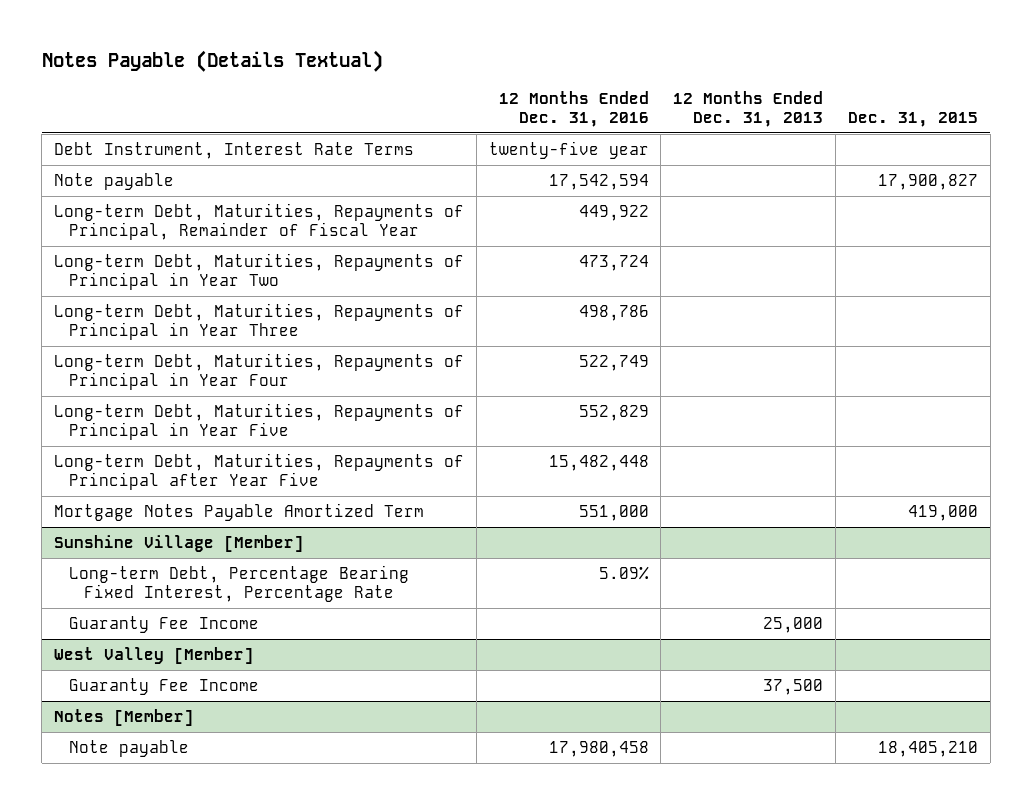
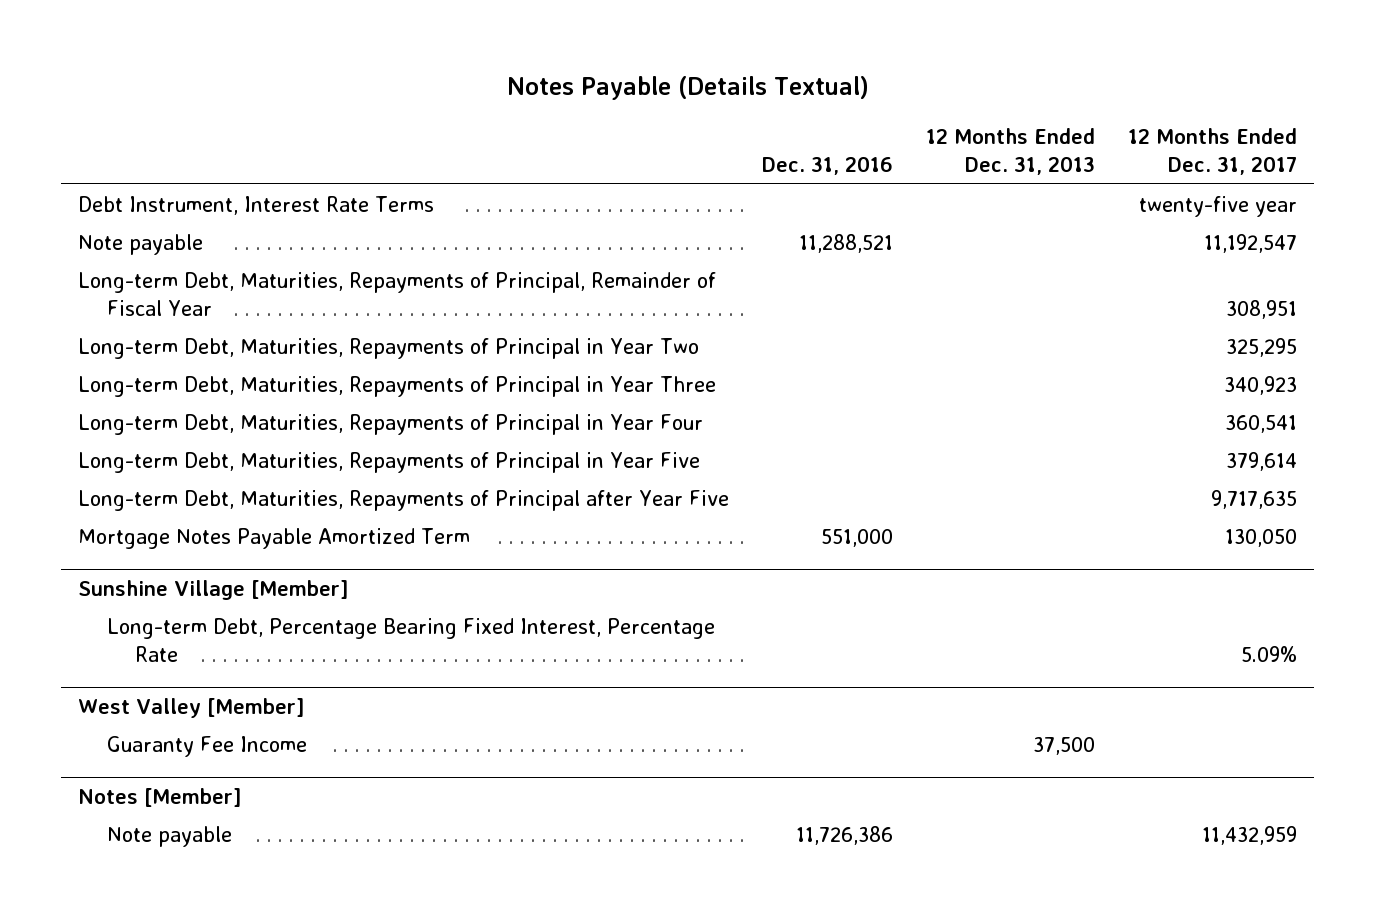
- | 12 Months Ended Dec. 31, 2016 | 12 Months Ended Dec. 31, 2013 | Dec. 31, 2015
+ | Dec. 31, 2016 | 12 Months Ended Dec. 31, 2013 | 12 Months Ended Dec. 31, 2017
@ Sunshine Village [Member]
- Guaranty Fee Income | | 25,000 |

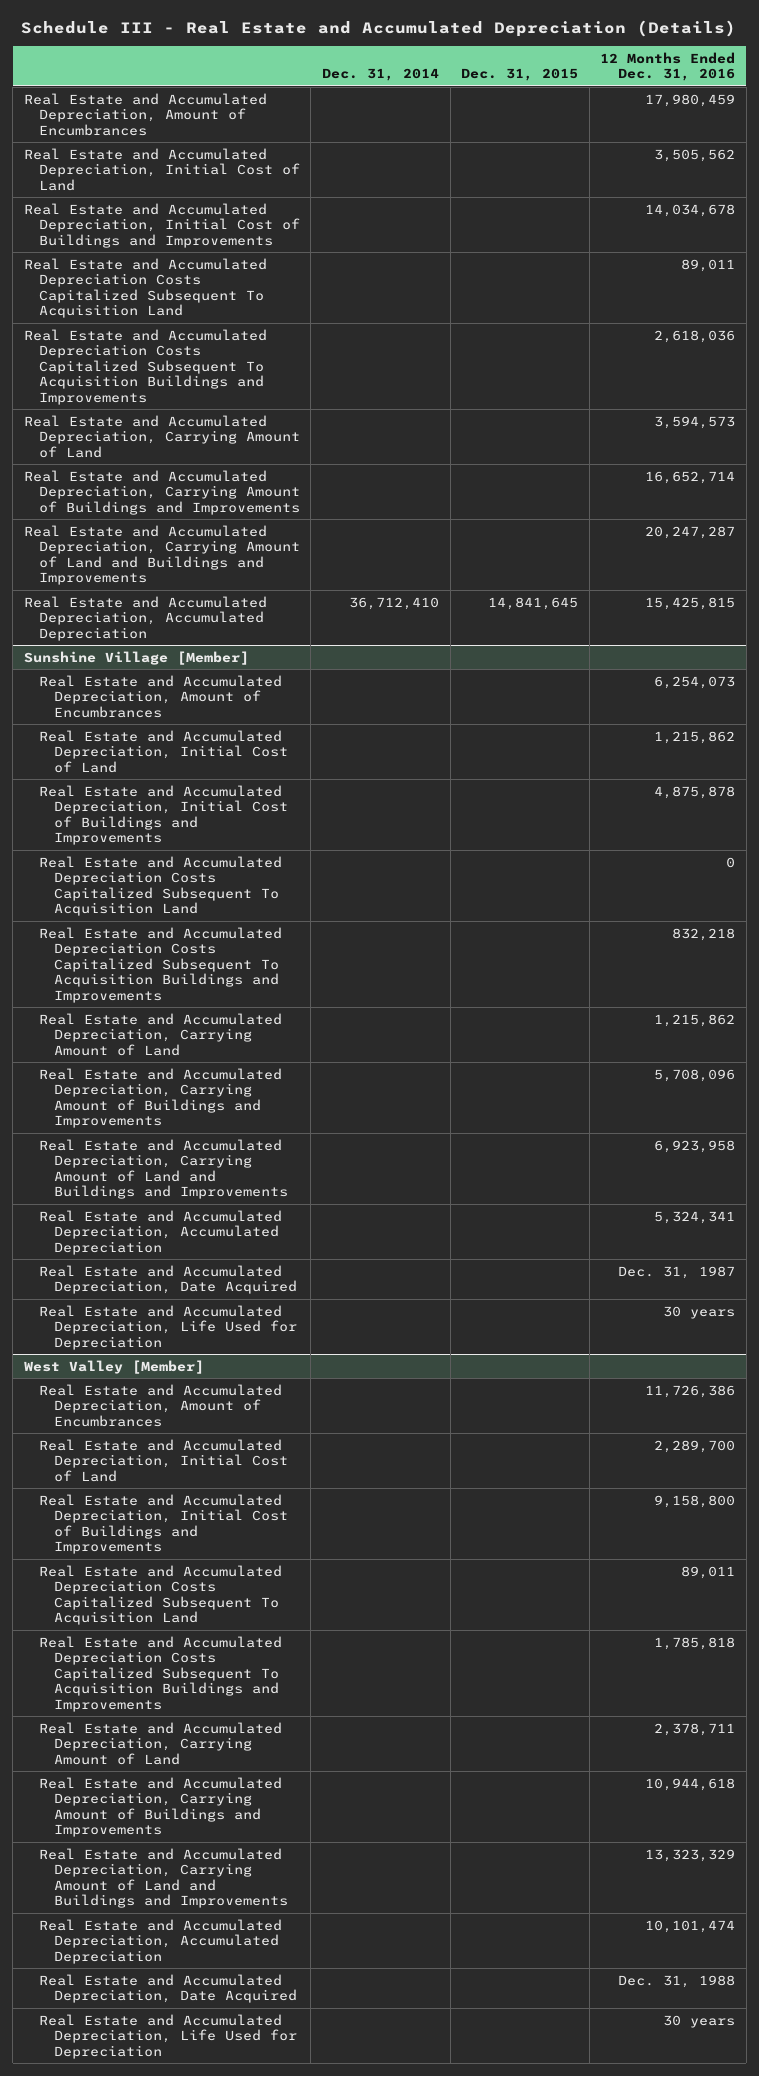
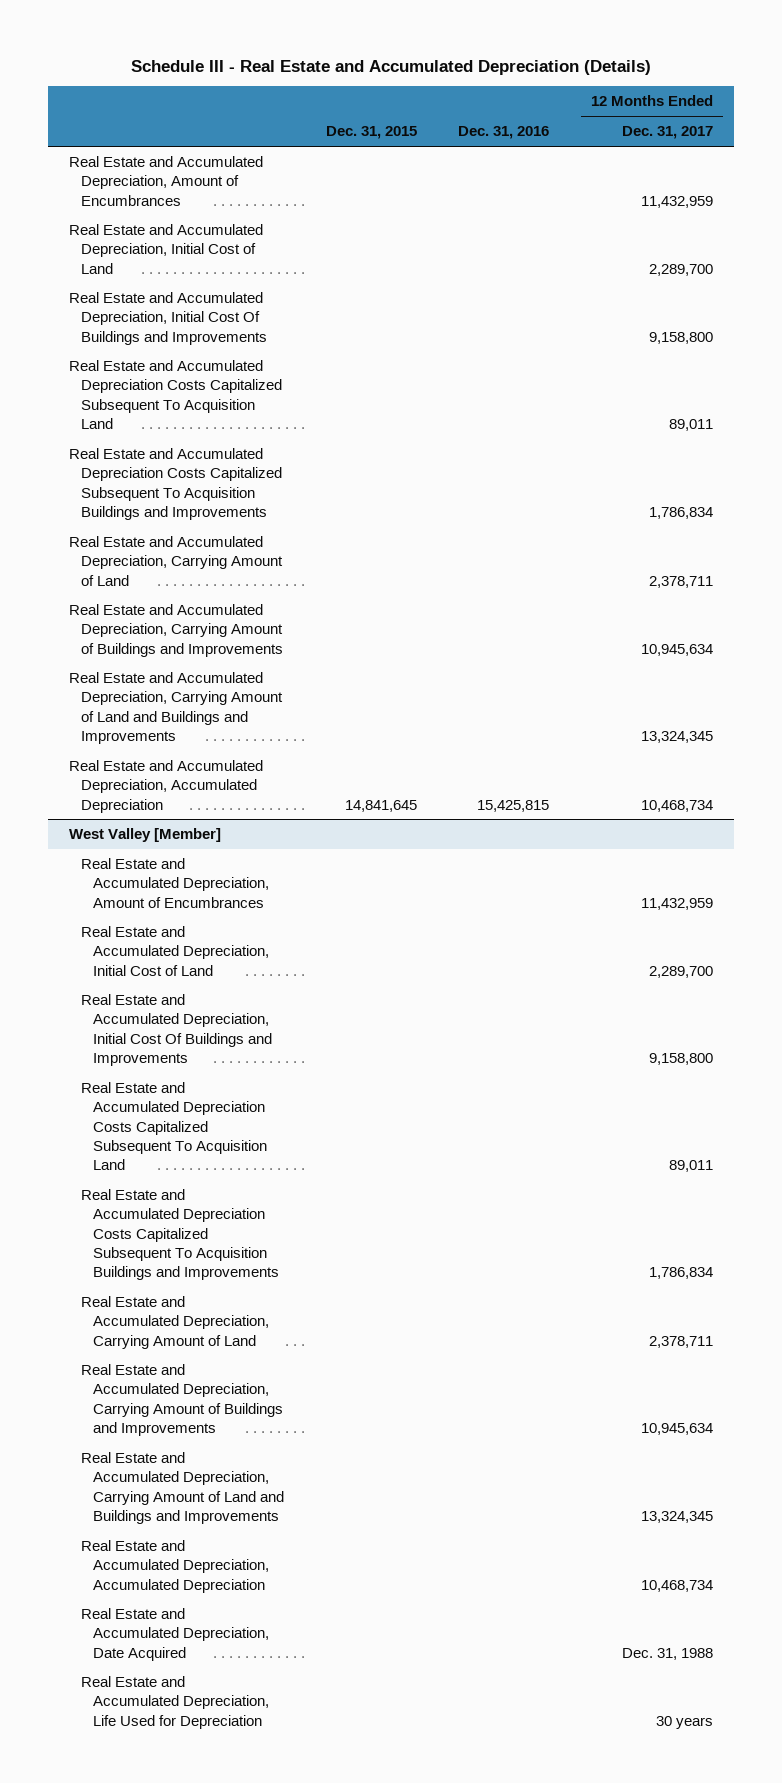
- | Dec. 31, 2014 | Dec. 31, 2015 | 12 Months Ended Dec. 31, 2016
+ | Dec. 31, 2015 | Dec. 31, 2016 | 12 Months Ended Dec. 31, 2017
- Real Estate and Accumulated Depreciation, Initial Cost of Buildings and Improvements | | | 14,034,678
+ Real Estate and Accumulated Depreciation, Initial Cost Of Buildings and Improvements | | | 9,158,800
- Sunshine Village [Member]
- Real Estate and Accumulated Depreciation, Amount of Encumbrances | | | 6,254,073
- Real Estate and Accumulated Depreciation, Initial Cost of Land | | | 1,215,862
- Real Estate and Accumulated Depreciation, Initial Cost of Buildings and Improvements | | | 4,875,878
- Real Estate and Accumulated Depreciation Costs Capitalized Subsequent To Acquisition Land | | | 0
- Real Estate and Accumulated Depreciation Costs Capitalized Subsequent To Acquisition Buildings and Improvements | | | 832,218
- Real Estate and Accumulated Depreciation, Carrying Amount of Land | | | 1,215,862
- Real Estate and Accumulated Depreciation, Carrying Amount of Buildings and Improvements | | | 5,708,096
- Real Estate and Accumulated Depreciation, Carrying Amount of Land and Buildings and Improvements | | | 6,923,958
- Real Estate and Accumulated Depreciation, Accumulated Depreciation | | | 5,324,341
- Real Estate and Accumulated Depreciation, Date Acquired | | | Dec. 31, 1987
- Real Estate and Accumulated Depreciation, Life Used for Depreciation | | | 30 years
@ West Valley [Member]
- Real Estate and Accumulated Depreciation, Initial Cost of Buildings and Improvements | | | 9,158,800
+ Real Estate and Accumulated Depreciation, Initial Cost Of Buildings and Improvements | | | 9,158,800

